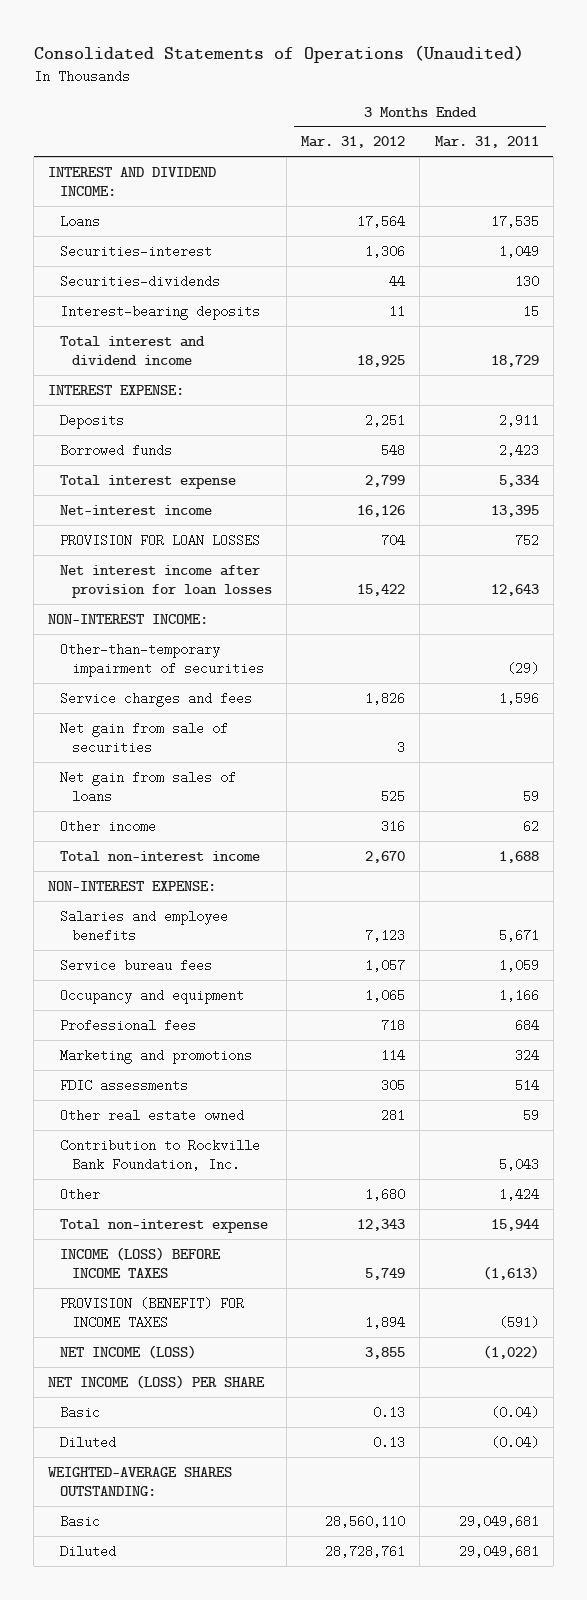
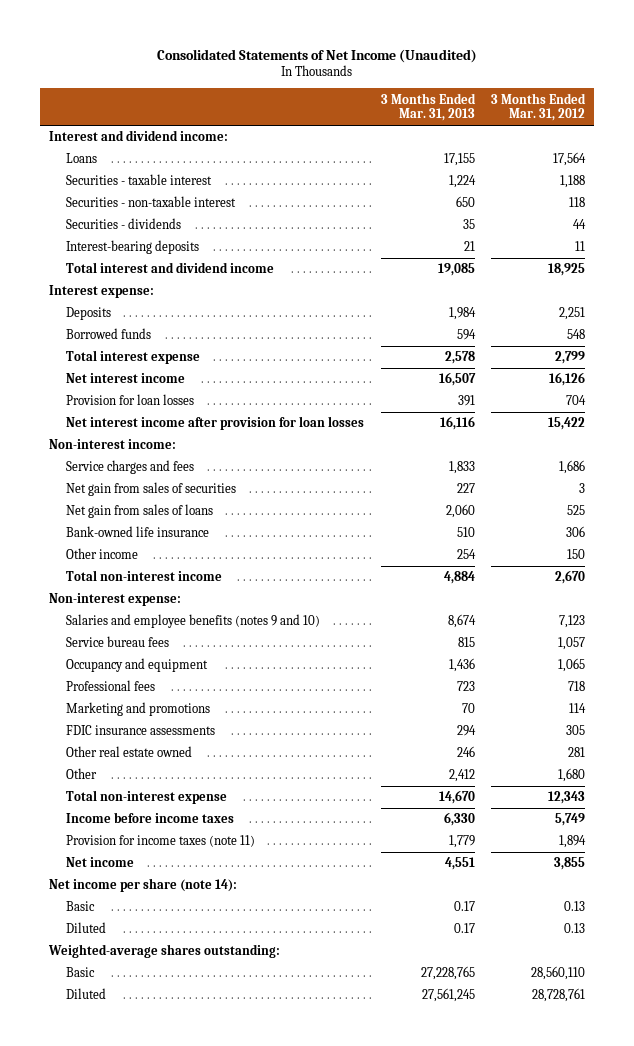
- Consolidated Statements of Operations (Unaudited)
+ Consolidated Statements of Net Income (Unaudited)
- | 3 Months Ended Mar. 31, 2012 | 3 Months Ended Mar. 31, 2011
+ | 3 Months Ended Mar. 31, 2013 | 3 Months Ended Mar. 31, 2012
- INTEREST AND DIVIDEND INCOME:
+ Interest and dividend income:
- Securities-interest | 1,306 | 1,049
- Securities-dividends | 44 | 130
+ Securities - taxable interest | 1,224 | 1,188
+ Securities - non-taxable interest | 650 | 118
+ Securities - dividends | 35 | 44
- INTEREST EXPENSE:
+ Interest expense:
- Net-interest income | 16,126 | 13,395
- PROVISION FOR LOAN LOSSES | 704 | 752
+ Net interest income | 16,507 | 16,126
+ Provision for loan losses | 391 | 704
- NON-INTEREST INCOME:
- Other-than-temporary impairment of securities | | (29)
- Service charges and fees | 1,826 | 1,596
- Net gain from sale of securities | 3 |
+ Non-interest income:
+ Service charges and fees | 1,833 | 1,686
+ Net gain from sales of securities | 227 | 3
- Other income | 316 | 62
+ Bank-owned life insurance | 510 | 306
+ Other income | 254 | 150
- NON-INTEREST EXPENSE:
- Salaries and employee benefits | 7,123 | 5,671
+ Non-interest expense:
+ Salaries and employee benefits (notes 9 and 10) | 8,674 | 7,123
- FDIC assessments | 305 | 514
+ FDIC insurance assessments | 294 | 305
- Contribution to Rockville Bank Foundation, Inc. | | 5,043
- INCOME (LOSS) BEFORE INCOME TAXES | 5,749 | (1,613)
- PROVISION (BENEFIT) FOR INCOME TAXES | 1,894 | (591)
- NET INCOME (LOSS) | 3,855 | (1,022)
- NET INCOME (LOSS) PER SHARE
+ Income before income taxes | 6,330 | 5,749
+ Provision for income taxes (note 11) | 1,779 | 1,894
+ Net income | 4,551 | 3,855
+ Net income per share (note 14):
- WEIGHTED-AVERAGE SHARES OUTSTANDING:
+ Weighted-average shares outstanding:

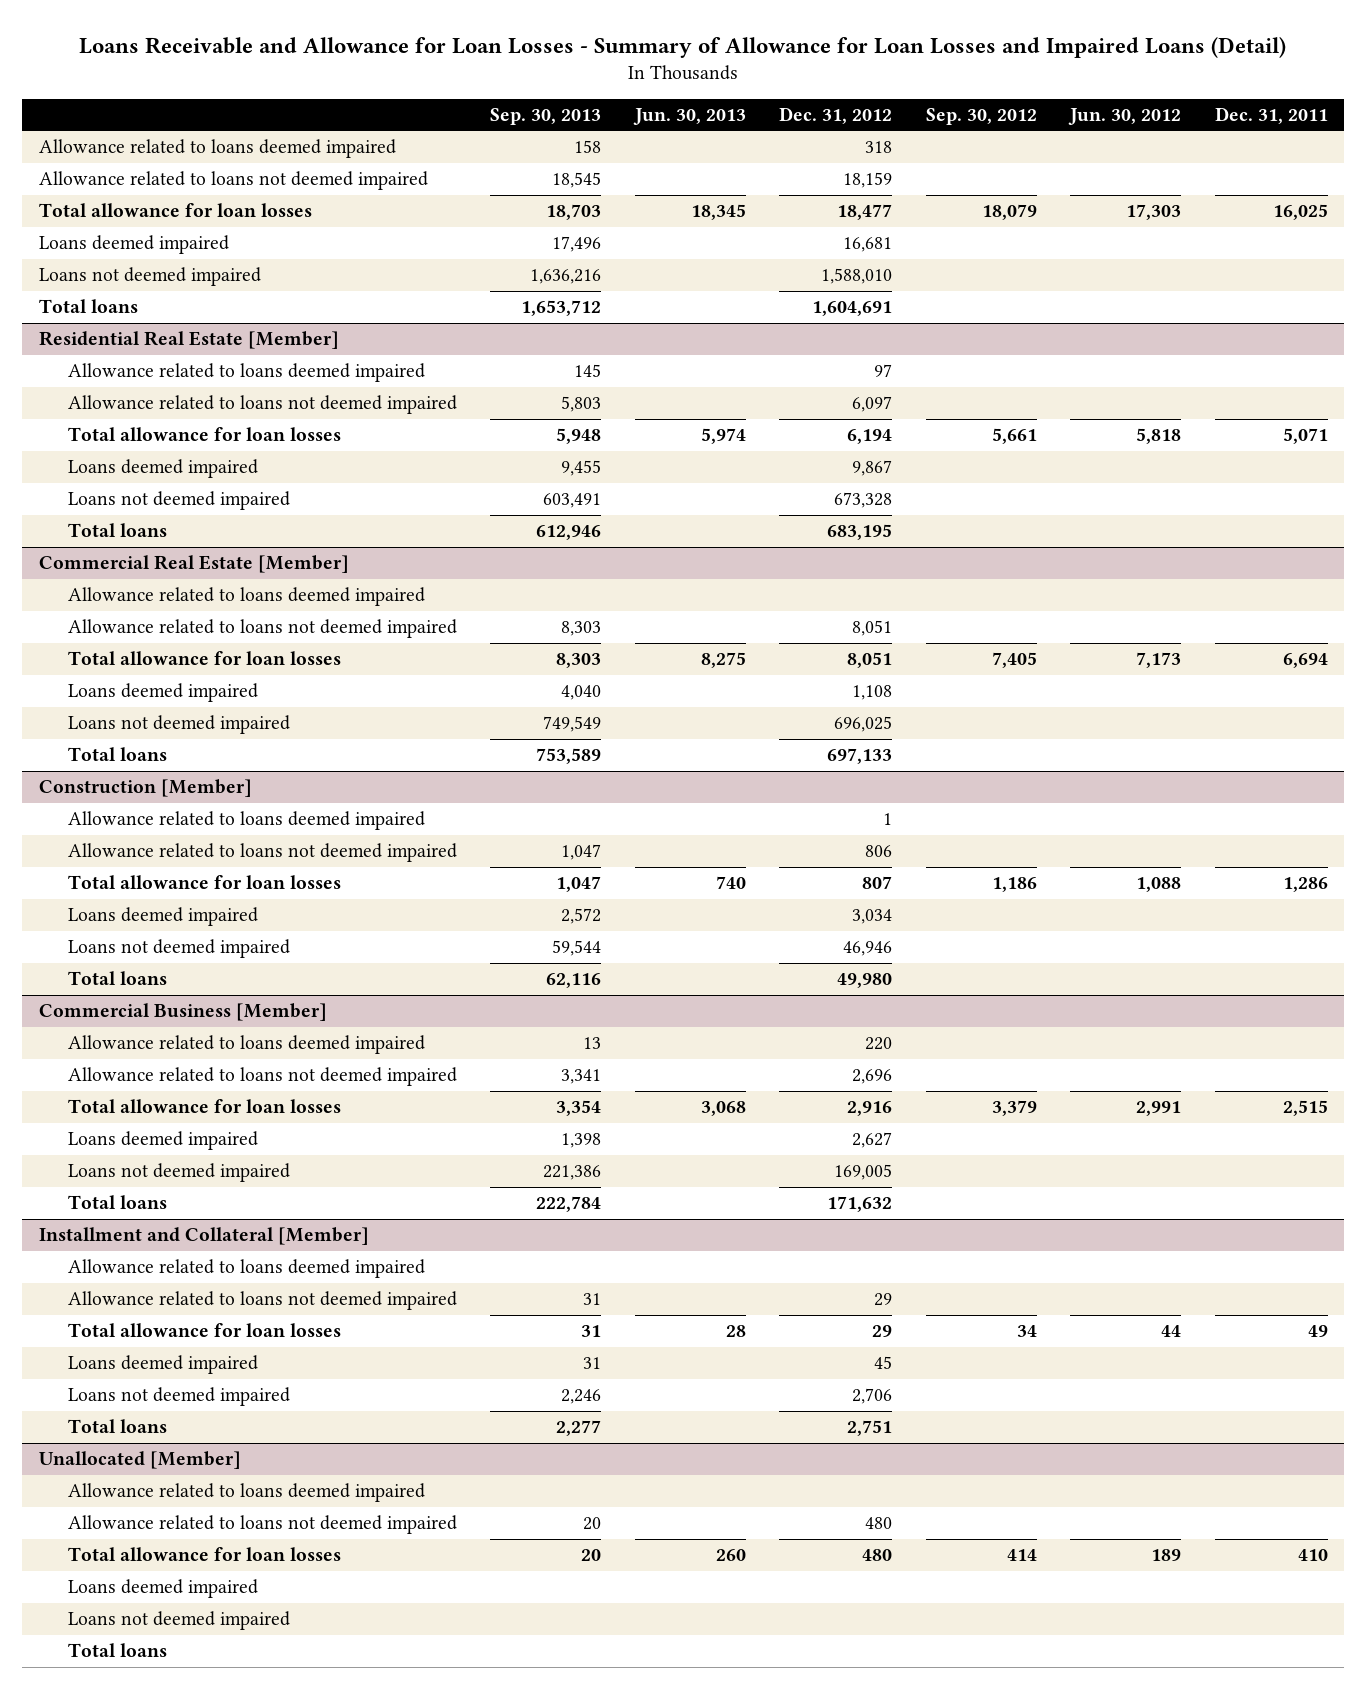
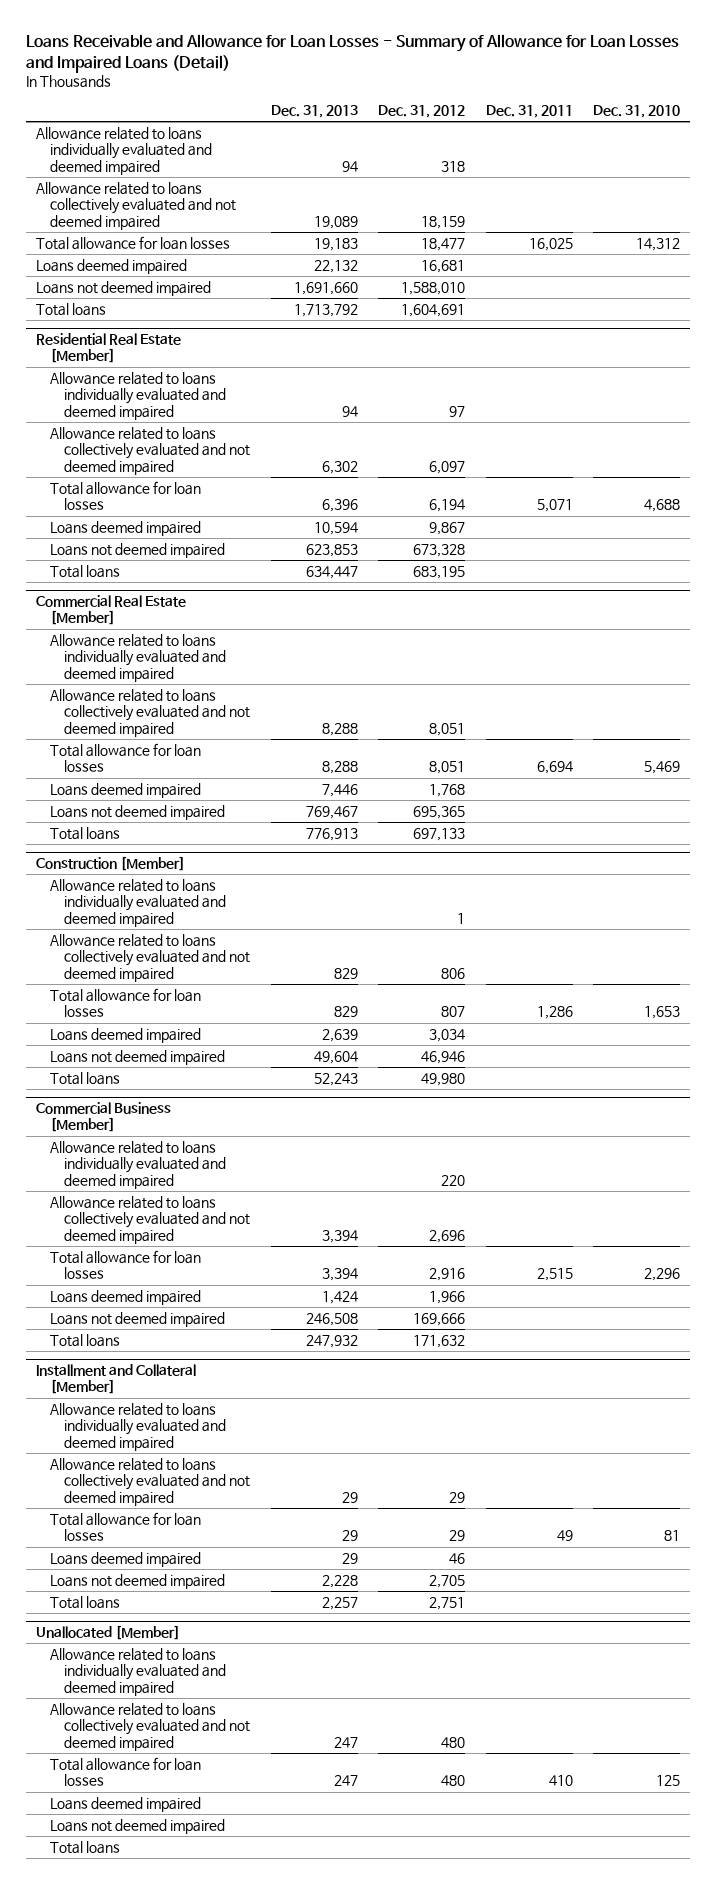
- | Sep. 30, 2013 | Jun. 30, 2013 | Dec. 31, 2012 | Sep. 30, 2012 | Jun. 30, 2012 | Dec. 31, 2011
+ | Dec. 31, 2013 | Dec. 31, 2012 | Dec. 31, 2011 | Dec. 31, 2010
- Allowance related to loans deemed impaired | 158 | | 318 | | |
- Allowance related to loans not deemed impaired | 18,545 | | 18,159 | | |
+ Allowance related to loans individually evaluated and deemed impaired | 94 | 318 | |
+ Allowance related to loans collectively evaluated and not deemed impaired | 19,089 | 18,159 | |
@ Residential Real Estate [Member]
- Allowance related to loans deemed impaired | 145 | | 97 | | |
- Allowance related to loans not deemed impaired | 5,803 | | 6,097 | | |
+ Allowance related to loans individually evaluated and deemed impaired | 94 | 97 | |
+ Allowance related to loans collectively evaluated and not deemed impaired | 6,302 | 6,097 | |
@ Commercial Real Estate [Member]
- Allowance related to loans deemed impaired
- Allowance related to loans not deemed impaired | 8,303 | | 8,051 | | |
+ Allowance related to loans individually evaluated and deemed impaired
+ Allowance related to loans collectively evaluated and not deemed impaired | 8,288 | 8,051 | |
- Loans deemed impaired | 4,040 | | 1,108 | | |
- Loans not deemed impaired | 749,549 | | 696,025 | | |
+ Loans deemed impaired | 7,446 | 1,768 | |
+ Loans not deemed impaired | 769,467 | 695,365 | |
@ Construction [Member]
- Allowance related to loans deemed impaired | | | 1 | | |
- Allowance related to loans not deemed impaired | 1,047 | | 806 | | |
+ Allowance related to loans individually evaluated and deemed impaired | | 1 | |
+ Allowance related to loans collectively evaluated and not deemed impaired | 829 | 806 | |
@ Commercial Business [Member]
- Allowance related to loans deemed impaired | 13 | | 220 | | |
- Allowance related to loans not deemed impaired | 3,341 | | 2,696 | | |
+ Allowance related to loans individually evaluated and deemed impaired | | 220 | |
+ Allowance related to loans collectively evaluated and not deemed impaired | 3,394 | 2,696 | |
- Loans deemed impaired | 1,398 | | 2,627 | | |
- Loans not deemed impaired | 221,386 | | 169,005 | | |
+ Loans deemed impaired | 1,424 | 1,966 | |
+ Loans not deemed impaired | 246,508 | 169,666 | |
@ Installment and Collateral [Member]
- Allowance related to loans deemed impaired
- Allowance related to loans not deemed impaired | 31 | | 29 | | |
+ Allowance related to loans individually evaluated and deemed impaired
+ Allowance related to loans collectively evaluated and not deemed impaired | 29 | 29 | |
- Loans deemed impaired | 31 | | 45 | | |
- Loans not deemed impaired | 2,246 | | 2,706 | | |
+ Loans deemed impaired | 29 | 46 | |
+ Loans not deemed impaired | 2,228 | 2,705 | |
@ Unallocated [Member]
- Allowance related to loans deemed impaired
- Allowance related to loans not deemed impaired | 20 | | 480 | | |
+ Allowance related to loans individually evaluated and deemed impaired
+ Allowance related to loans collectively evaluated and not deemed impaired | 247 | 480 | |

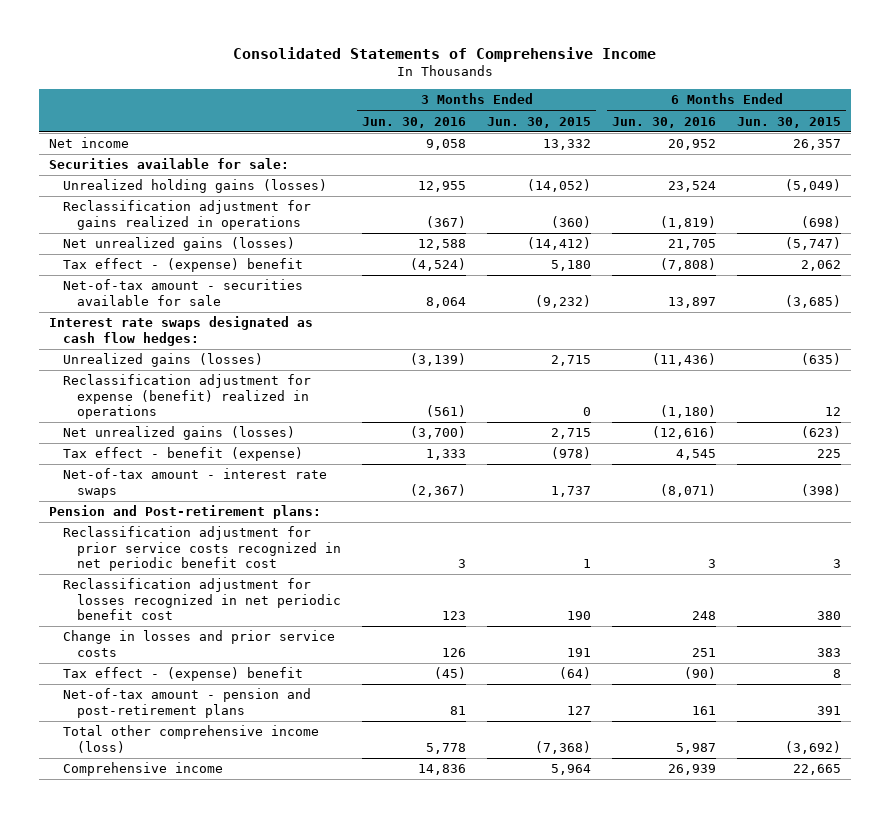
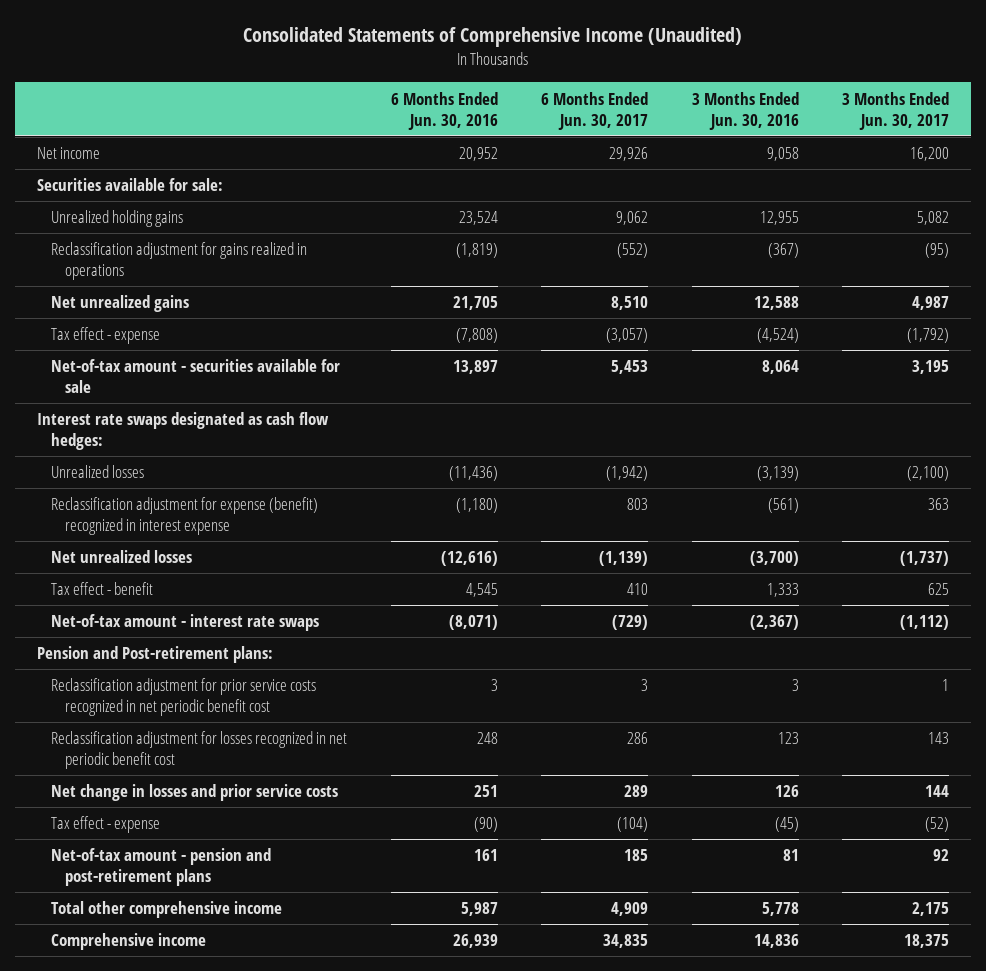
- Consolidated Statements of Comprehensive Income
+ Consolidated Statements of Comprehensive Income (Unaudited)
- | 3 Months Ended Jun. 30, 2016 | 3 Months Ended Jun. 30, 2015 | 6 Months Ended Jun. 30, 2016 | 6 Months Ended Jun. 30, 2015
+ | 6 Months Ended Jun. 30, 2016 | 6 Months Ended Jun. 30, 2017 | 3 Months Ended Jun. 30, 2016 | 3 Months Ended Jun. 30, 2017
- Unrealized holding gains (losses) | 12,955 | (14,052) | 23,524 | (5,049)
+ Unrealized holding gains | 23,524 | 9,062 | 12,955 | 5,082
- Net unrealized gains (losses) | 12,588 | (14,412) | 21,705 | (5,747)
- Tax effect - (expense) benefit | (4,524) | 5,180 | (7,808) | 2,062
+ Net unrealized gains | 21,705 | 8,510 | 12,588 | 4,987
+ Tax effect - expense | (7,808) | (3,057) | (4,524) | (1,792)
- Unrealized gains (losses) | (3,139) | 2,715 | (11,436) | (635)
- Reclassification adjustment for expense (benefit) realized in operations | (561) | 0 | (1,180) | 12
- Net unrealized gains (losses) | (3,700) | 2,715 | (12,616) | (623)
- Tax effect - benefit (expense) | 1,333 | (978) | 4,545 | 225
+ Unrealized losses | (11,436) | (1,942) | (3,139) | (2,100)
+ Reclassification adjustment for expense (benefit) recognized in interest expense | (1,180) | 803 | (561) | 363
+ Net unrealized losses | (12,616) | (1,139) | (3,700) | (1,737)
+ Tax effect - benefit | 4,545 | 410 | 1,333 | 625
- Change in losses and prior service costs | 126 | 191 | 251 | 383
- Tax effect - (expense) benefit | (45) | (64) | (90) | 8
+ Net change in losses and prior service costs | 251 | 289 | 126 | 144
+ Tax effect - expense | (90) | (104) | (45) | (52)
- Total other comprehensive income (loss) | 5,778 | (7,368) | 5,987 | (3,692)
+ Total other comprehensive income | 5,987 | 4,909 | 5,778 | 2,175

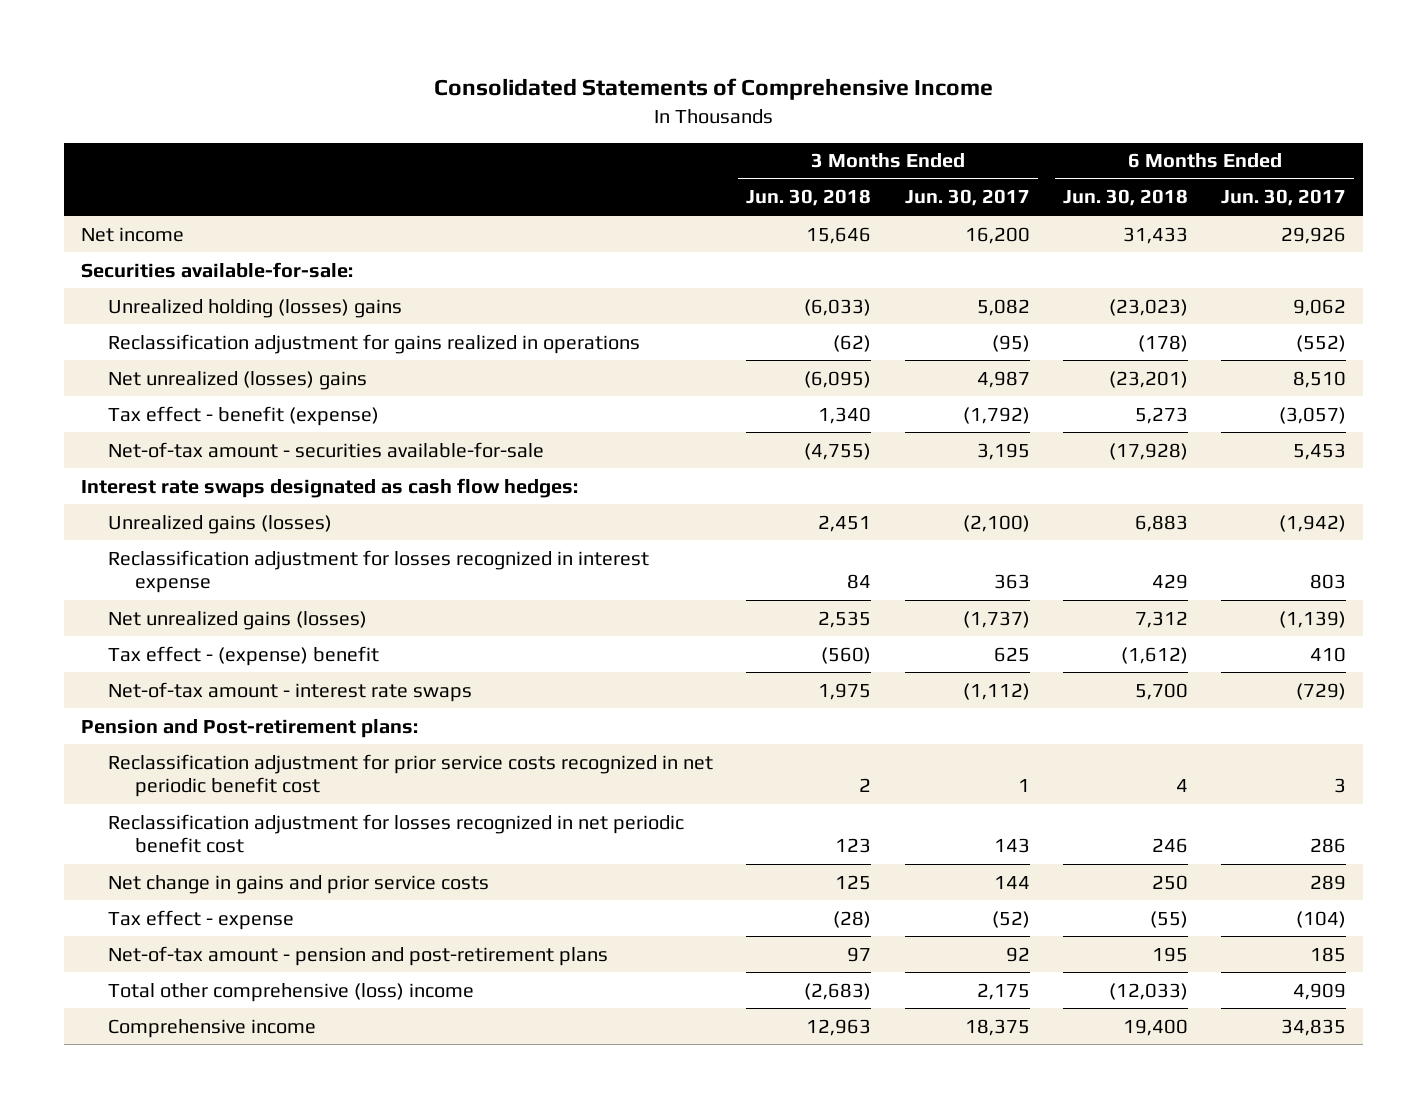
- Consolidated Statements of Comprehensive Income (Unaudited)
+ Consolidated Statements of Comprehensive Income
- | 6 Months Ended Jun. 30, 2016 | 6 Months Ended Jun. 30, 2017 | 3 Months Ended Jun. 30, 2016 | 3 Months Ended Jun. 30, 2017
+ | 3 Months Ended Jun. 30, 2018 | 3 Months Ended Jun. 30, 2017 | 6 Months Ended Jun. 30, 2018 | 6 Months Ended Jun. 30, 2017
- Securities available for sale:
- Unrealized holding gains | 23,524 | 9,062 | 12,955 | 5,082
+ Securities available-for-sale:
+ Unrealized holding (losses) gains | (6,033) | 5,082 | (23,023) | 9,062
- Net unrealized gains | 21,705 | 8,510 | 12,588 | 4,987
- Tax effect - expense | (7,808) | (3,057) | (4,524) | (1,792)
- Net-of-tax amount - securities available for sale | 13,897 | 5,453 | 8,064 | 3,195
+ Net unrealized (losses) gains | (6,095) | 4,987 | (23,201) | 8,510
+ Tax effect - benefit (expense) | 1,340 | (1,792) | 5,273 | (3,057)
+ Net-of-tax amount - securities available-for-sale | (4,755) | 3,195 | (17,928) | 5,453
- Unrealized losses | (11,436) | (1,942) | (3,139) | (2,100)
- Reclassification adjustment for expense (benefit) recognized in interest expense | (1,180) | 803 | (561) | 363
- Net unrealized losses | (12,616) | (1,139) | (3,700) | (1,737)
- Tax effect - benefit | 4,545 | 410 | 1,333 | 625
+ Unrealized gains (losses) | 2,451 | (2,100) | 6,883 | (1,942)
+ Reclassification adjustment for losses recognized in interest expense | 84 | 363 | 429 | 803
+ Net unrealized gains (losses) | 2,535 | (1,737) | 7,312 | (1,139)
+ Tax effect - (expense) benefit | (560) | 625 | (1,612) | 410
- Net change in losses and prior service costs | 251 | 289 | 126 | 144
+ Net change in gains and prior service costs | 125 | 144 | 250 | 289
- Total other comprehensive income | 5,987 | 4,909 | 5,778 | 2,175
+ Total other comprehensive (loss) income | (2,683) | 2,175 | (12,033) | 4,909

